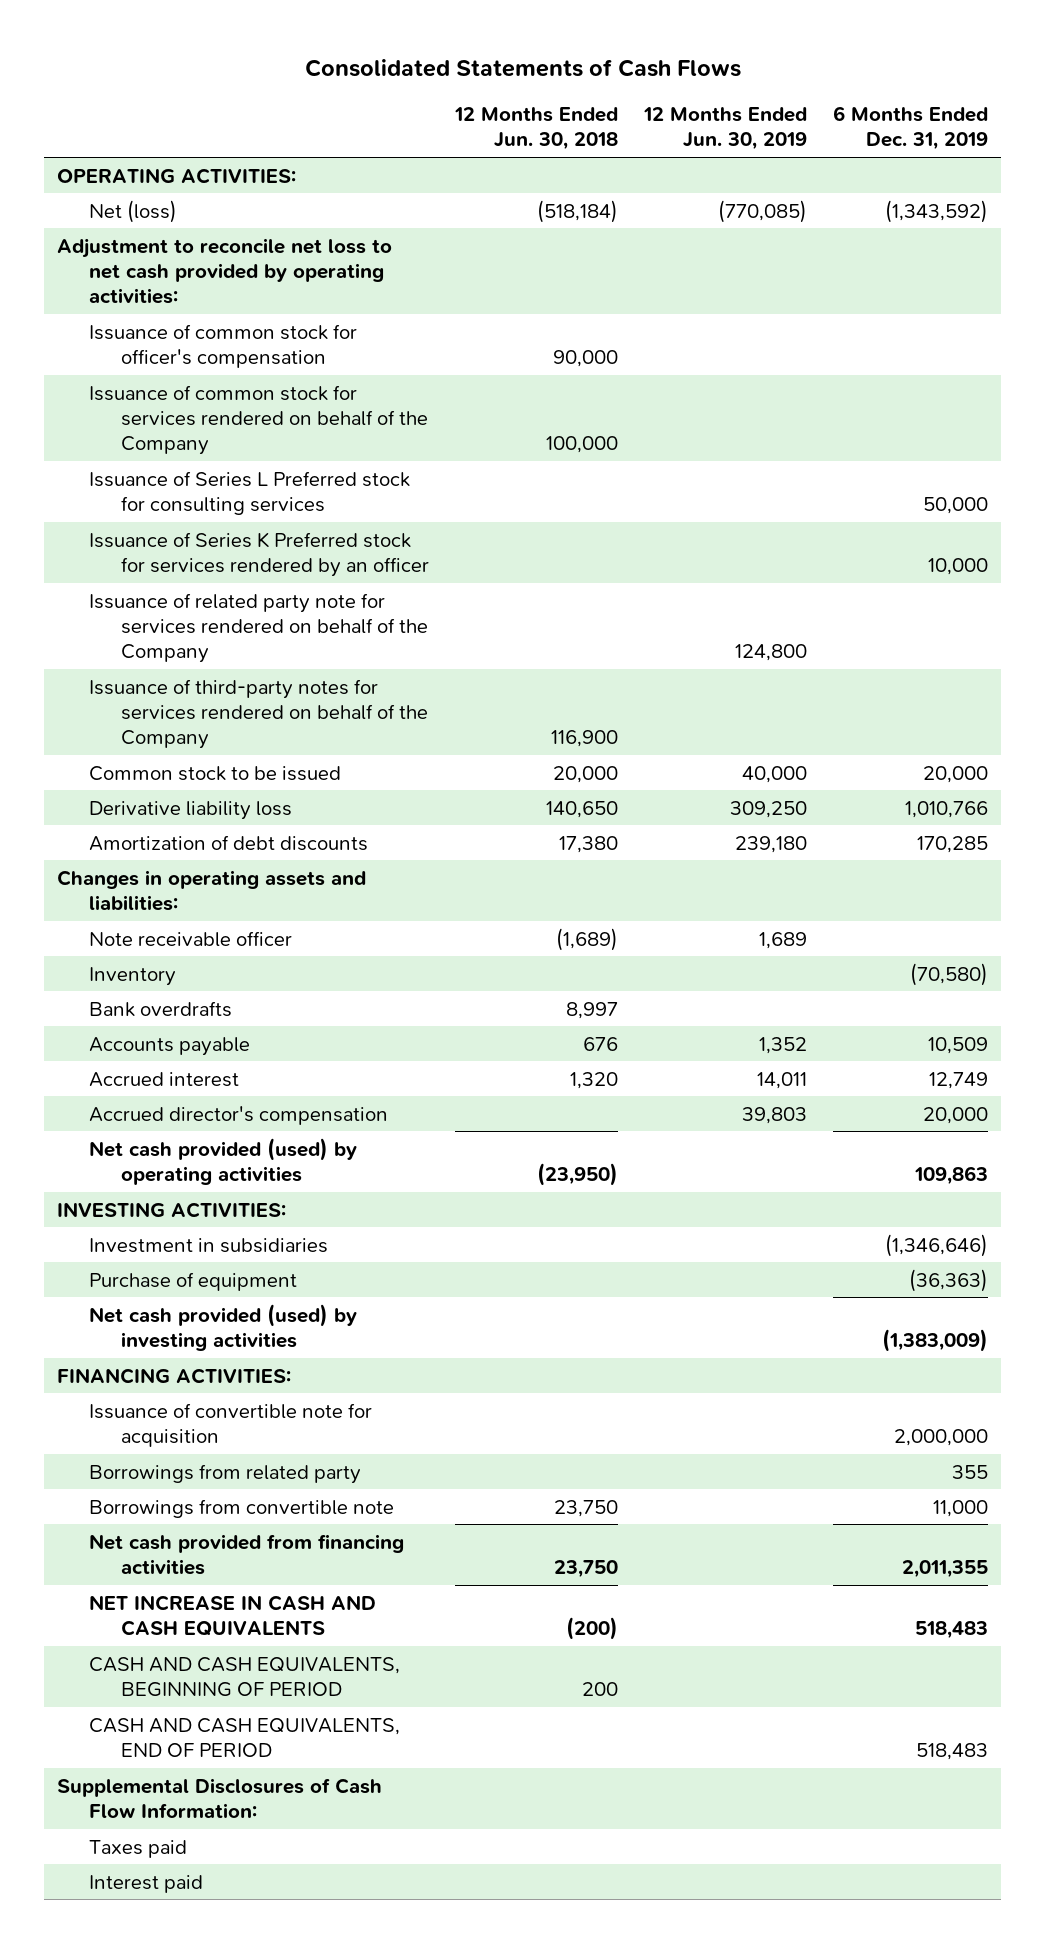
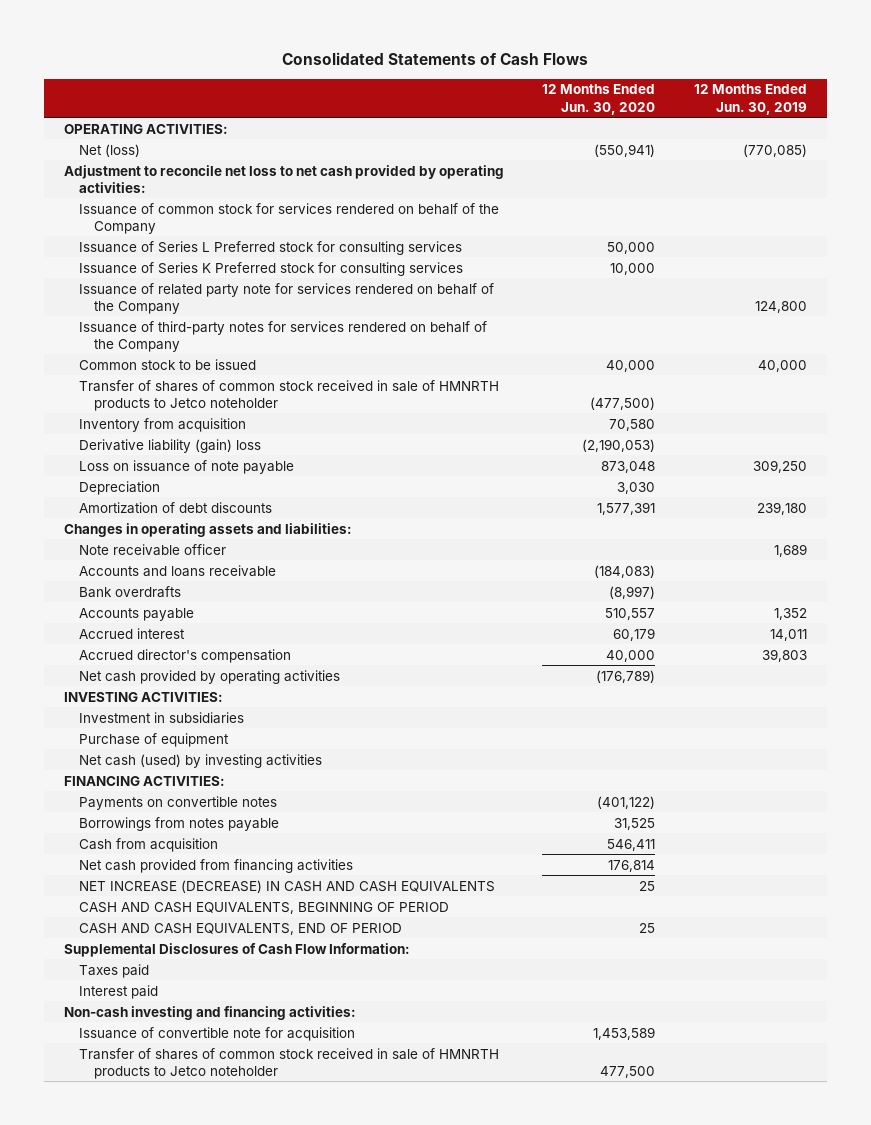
- | 12 Months Ended Jun. 30, 2018 | 12 Months Ended Jun. 30, 2019 | 6 Months Ended Dec. 31, 2019
+ | 12 Months Ended Jun. 30, 2020 | 12 Months Ended Jun. 30, 2019
- Issuance of common stock for officer's compensation | 90,000 | |
- Issuance of Series K Preferred stock for services rendered by an officer | | | 10,000
+ Issuance of Series K Preferred stock for consulting services | 10,000 |
- Derivative liability loss | 140,650 | 309,250 | 1,010,766
+ Transfer of shares of common stock received in sale of HMNRTH products to Jetco noteholder | (477,500) |
+ Inventory from acquisition | 70,580 |
+ Derivative liability (gain) loss | (2,190,053) |
+ Loss on issuance of note payable | 873,048 | 309,250
+ Depreciation | 3,030 |
- Inventory | | | (70,580)
+ Accounts and loans receivable | (184,083) |
- Net cash provided (used) by operating activities | (23,950) | | 109,863
+ Net cash provided by operating activities | (176,789) |
- Net cash provided (used) by investing activities | | | (1,383,009)
+ Net cash (used) by investing activities
- Borrowings from related party | | | 355
- Borrowings from convertible note | 23,750 | | 11,000
+ Payments on convertible notes | (401,122) |
+ Borrowings from notes payable | 31,525 |
+ Cash from acquisition | 546,411 |
- NET INCREASE IN CASH AND CASH EQUIVALENTS | (200) | | 518,483
+ NET INCREASE (DECREASE) IN CASH AND CASH EQUIVALENTS | 25 |
+ Non-cash investing and financing activities:
moved down: Issuance of convertible note for acquisition | 1,453,589 |
+ Transfer of shares of common stock received in sale of HMNRTH products to Jetco noteholder | 477,500 |

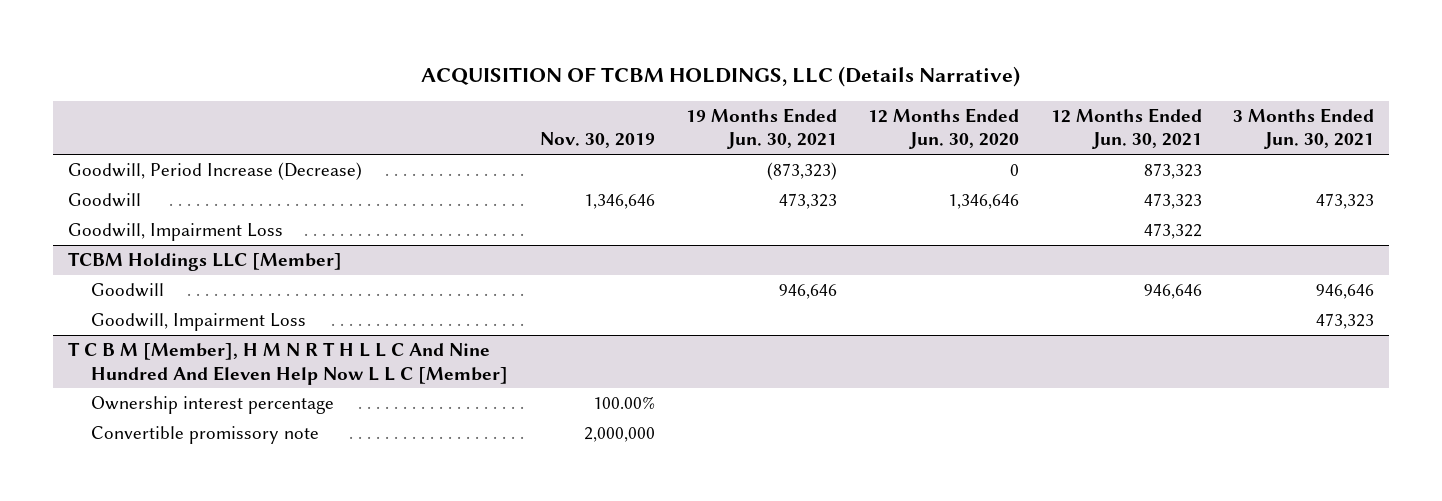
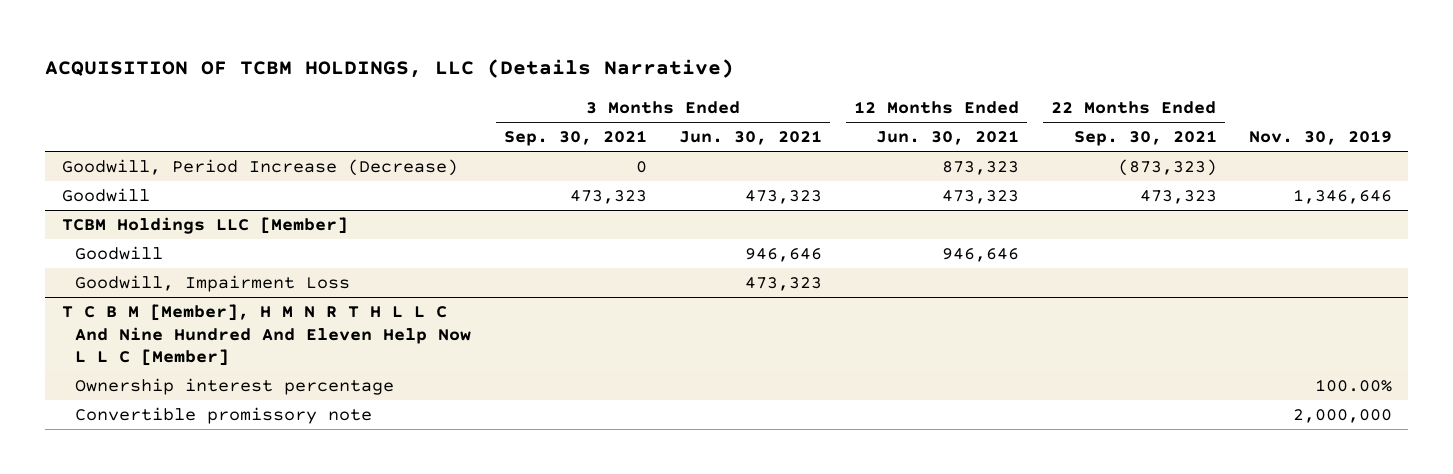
- | Nov. 30, 2019 | 19 Months Ended Jun. 30, 2021 | 12 Months Ended Jun. 30, 2020 | 12 Months Ended Jun. 30, 2021 | 3 Months Ended Jun. 30, 2021
+ | 3 Months Ended Sep. 30, 2021 | 3 Months Ended Jun. 30, 2021 | 12 Months Ended Jun. 30, 2021 | 22 Months Ended Sep. 30, 2021 | Nov. 30, 2019
- Goodwill, Impairment Loss | | | | 473,322 |

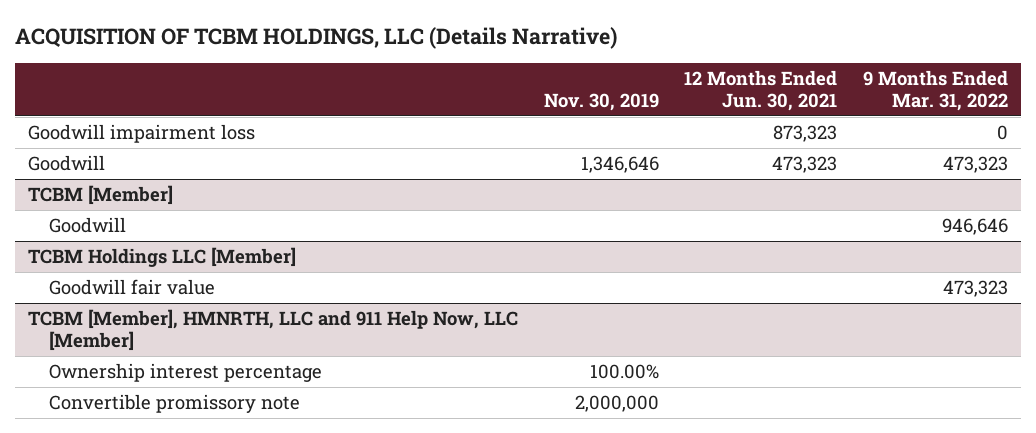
- | 3 Months Ended Sep. 30, 2021 | 3 Months Ended Jun. 30, 2021 | 12 Months Ended Jun. 30, 2021 | 22 Months Ended Sep. 30, 2021 | Nov. 30, 2019
+ | Nov. 30, 2019 | 12 Months Ended Jun. 30, 2021 | 9 Months Ended Mar. 31, 2022
- Goodwill, Period Increase (Decrease) | 0 | | 873,323 | (873,323) |
+ Goodwill impairment loss | | 873,323 | 0
+ TCBM [Member]
+ Goodwill | | | 946,646
@ TCBM Holdings LLC [Member]
- Goodwill | | 946,646 | 946,646 | |
- Goodwill, Impairment Loss | | 473,323 | | |
- T C B M [Member], H M N R T H L L C And Nine Hundred And Eleven Help Now L L C [Member]
@ TCBM Holdings LLC [Member]
+ Goodwill fair value | | | 473,323
+ TCBM [Member], HMNRTH, LLC and 911 Help Now, LLC [Member]

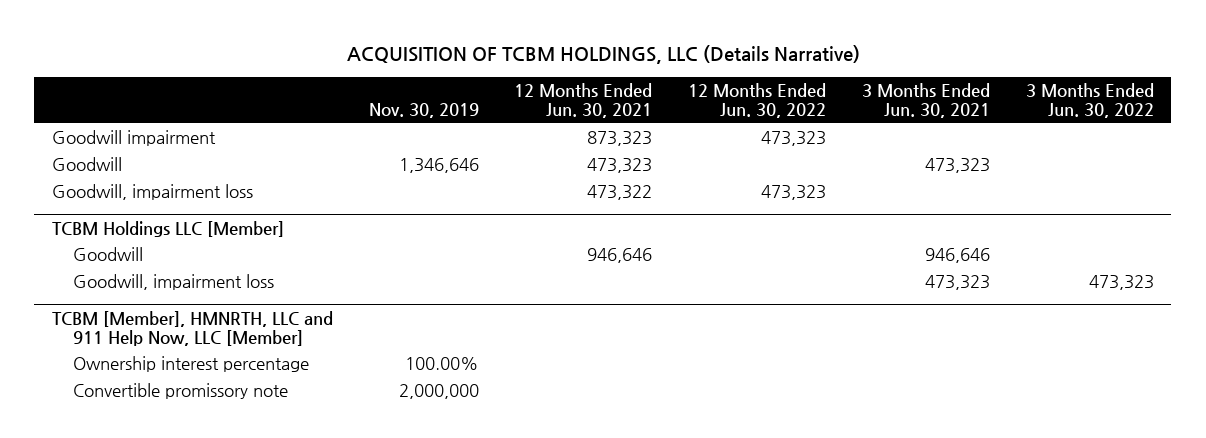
- | Nov. 30, 2019 | 12 Months Ended Jun. 30, 2021 | 9 Months Ended Mar. 31, 2022
+ | Nov. 30, 2019 | 12 Months Ended Jun. 30, 2021 | 12 Months Ended Jun. 30, 2022 | 3 Months Ended Jun. 30, 2021 | 3 Months Ended Jun. 30, 2022
- Goodwill impairment loss | | 873,323 | 0
+ Goodwill impairment | | 873,323 | 473,323 | |
- TCBM [Member]
- Goodwill | | | 946,646
+ Goodwill, impairment loss | | 473,322 | 473,323 | |
@ TCBM Holdings LLC [Member]
- Goodwill fair value | | | 473,323
+ Goodwill | | 946,646 | | 946,646 |
+ Goodwill, impairment loss | | | | 473,323 | 473,323

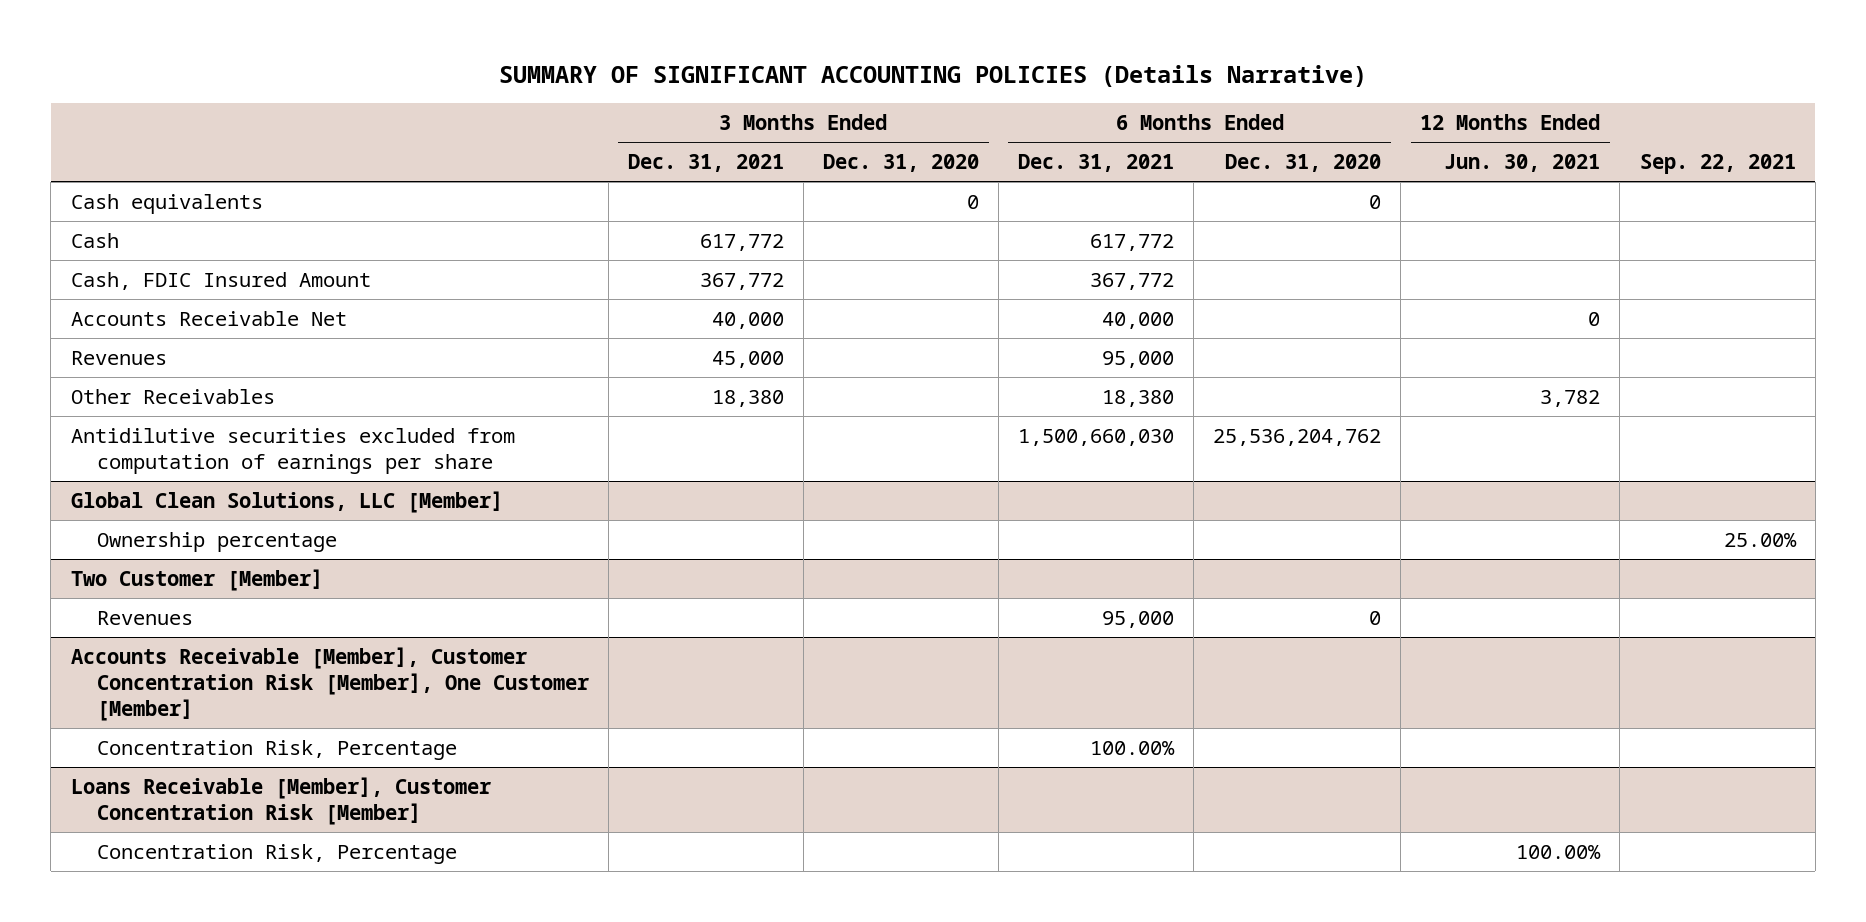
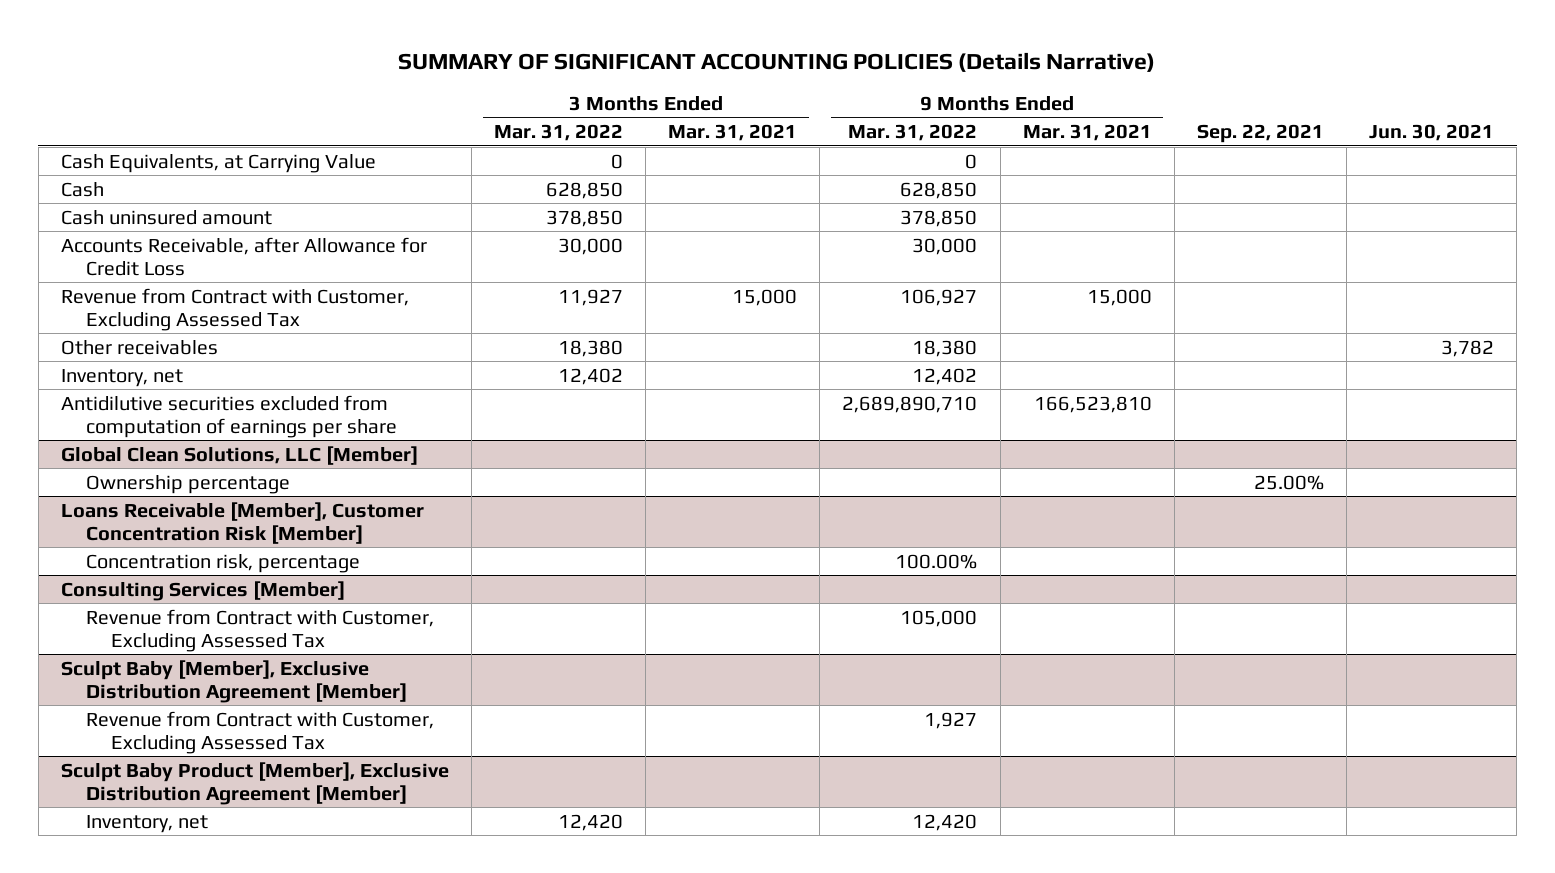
- | 3 Months Ended Dec. 31, 2021 | 3 Months Ended Dec. 31, 2020 | 6 Months Ended Dec. 31, 2021 | 6 Months Ended Dec. 31, 2020 | 12 Months Ended Jun. 30, 2021 | Sep. 22, 2021
+ | 3 Months Ended Mar. 31, 2022 | 3 Months Ended Mar. 31, 2021 | 9 Months Ended Mar. 31, 2022 | 9 Months Ended Mar. 31, 2021 | Sep. 22, 2021 | Jun. 30, 2021
- Cash equivalents | | 0 | | 0 | |
+ Cash Equivalents, at Carrying Value | 0 | | 0 | | |
- Cash, FDIC Insured Amount | 367,772 | | 367,772 | | |
- Accounts Receivable Net | 40,000 | | 40,000 | | 0 |
- Revenues | 45,000 | | 95,000 | | |
- Other Receivables | 18,380 | | 18,380 | | 3,782 |
+ Cash uninsured amount | 378,850 | | 378,850 | | |
+ Accounts Receivable, after Allowance for Credit Loss | 30,000 | | 30,000 | | |
+ Revenue from Contract with Customer, Excluding Assessed Tax | 11,927 | 15,000 | 106,927 | 15,000 | |
+ Other receivables | 18,380 | | 18,380 | | | 3,782
+ Inventory, net | 12,402 | | 12,402 | | |
- Two Customer [Member]
- Revenues | | | 95,000 | 0 | |
- Accounts Receivable [Member], Customer Concentration Risk [Member], One Customer [Member]
- Concentration Risk, Percentage | | | 100.00% | | |
@ Loans Receivable [Member], Customer Concentration Risk [Member]
- Concentration Risk, Percentage | | | | | 100.00% |
+ Concentration risk, percentage | | | 100.00% | | |
+ Consulting Services [Member]
+ Revenue from Contract with Customer, Excluding Assessed Tax | | | 105,000 | | |
+ Sculpt Baby [Member], Exclusive Distribution Agreement [Member]
+ Revenue from Contract with Customer, Excluding Assessed Tax | | | 1,927 | | |
+ Sculpt Baby Product [Member], Exclusive Distribution Agreement [Member]
+ Inventory, net | 12,420 | | 12,420 | | |

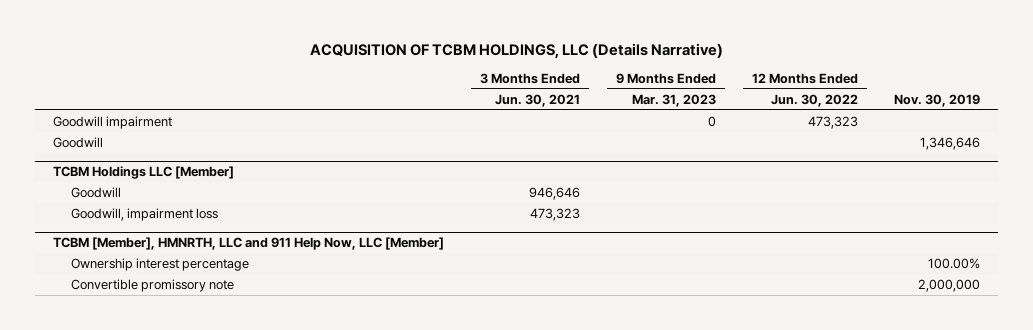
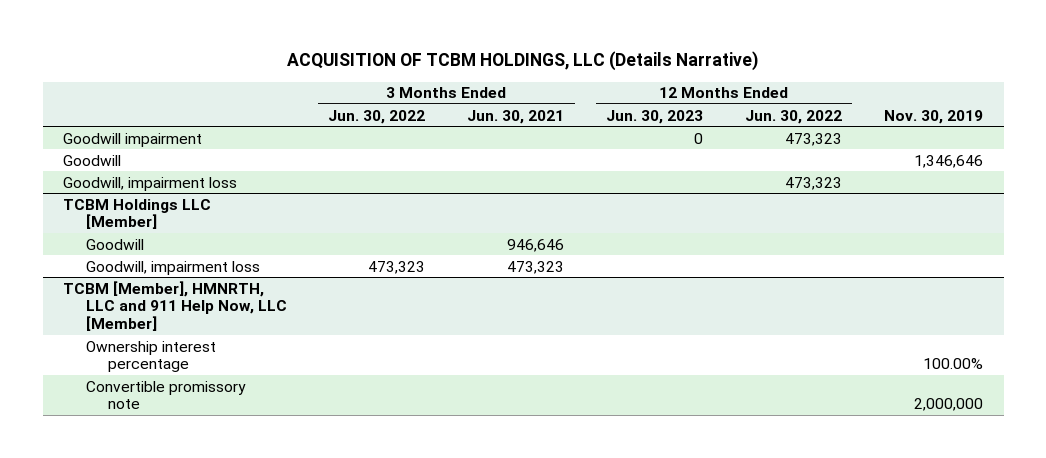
- | 3 Months Ended Jun. 30, 2021 | 9 Months Ended Mar. 31, 2023 | 12 Months Ended Jun. 30, 2022 | Nov. 30, 2019
+ | 3 Months Ended Jun. 30, 2022 | 3 Months Ended Jun. 30, 2021 | 12 Months Ended Jun. 30, 2023 | 12 Months Ended Jun. 30, 2022 | Nov. 30, 2019
+ Goodwill, impairment loss | | | | 473,323 |

